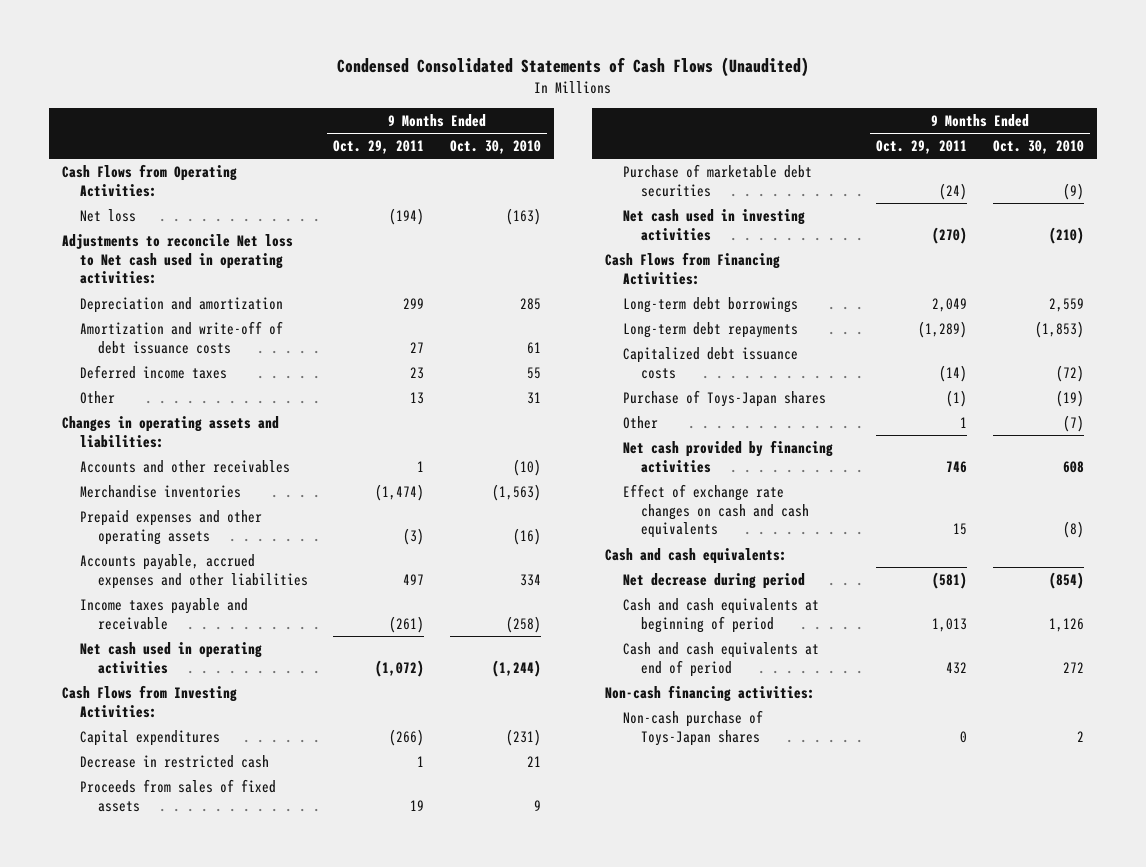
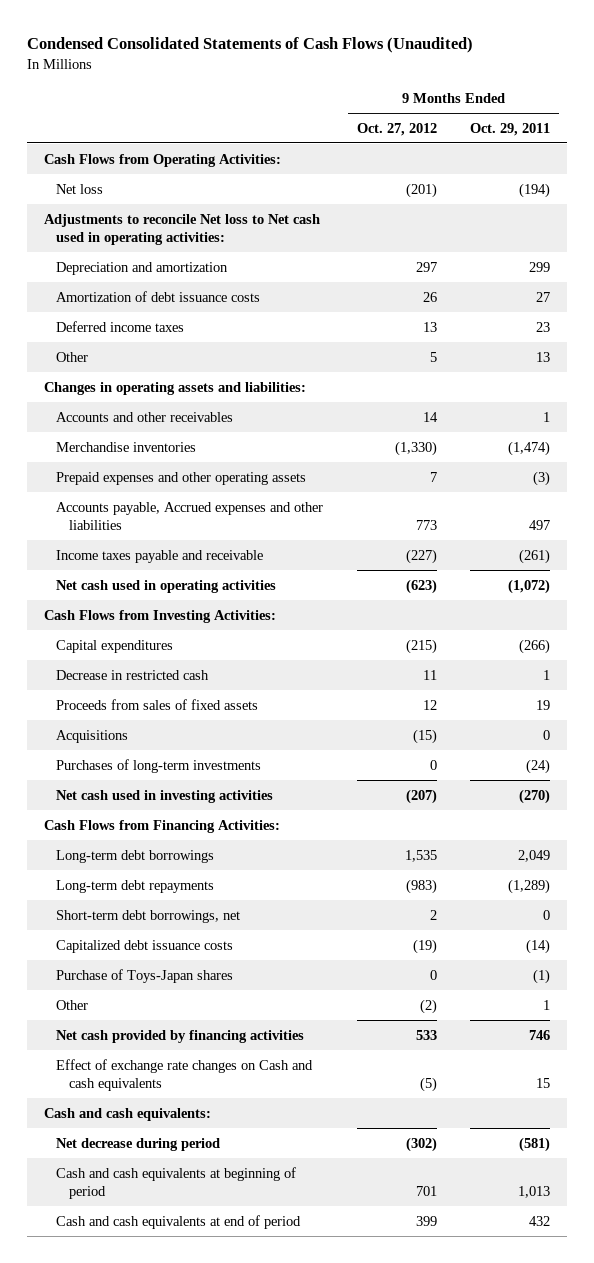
- | 9 Months Ended Oct. 29, 2011 | 9 Months Ended Oct. 30, 2010
+ | 9 Months Ended Oct. 27, 2012 | 9 Months Ended Oct. 29, 2011
- Amortization and write-off of debt issuance costs | 27 | 61
+ Amortization of debt issuance costs | 26 | 27
- Accounts payable, accrued expenses and other liabilities | 497 | 334
+ Accounts payable, Accrued expenses and other liabilities | 773 | 497
- Purchase of marketable debt securities | (24) | (9)
+ Acquisitions | (15) | 0
+ Purchases of long-term investments | 0 | (24)
+ Short-term debt borrowings, net | 2 | 0
- Effect of exchange rate changes on cash and cash equivalents | 15 | (8)
+ Effect of exchange rate changes on Cash and cash equivalents | (5) | 15
- Non-cash financing activities:
- Non-cash purchase of Toys-Japan shares | 0 | 2

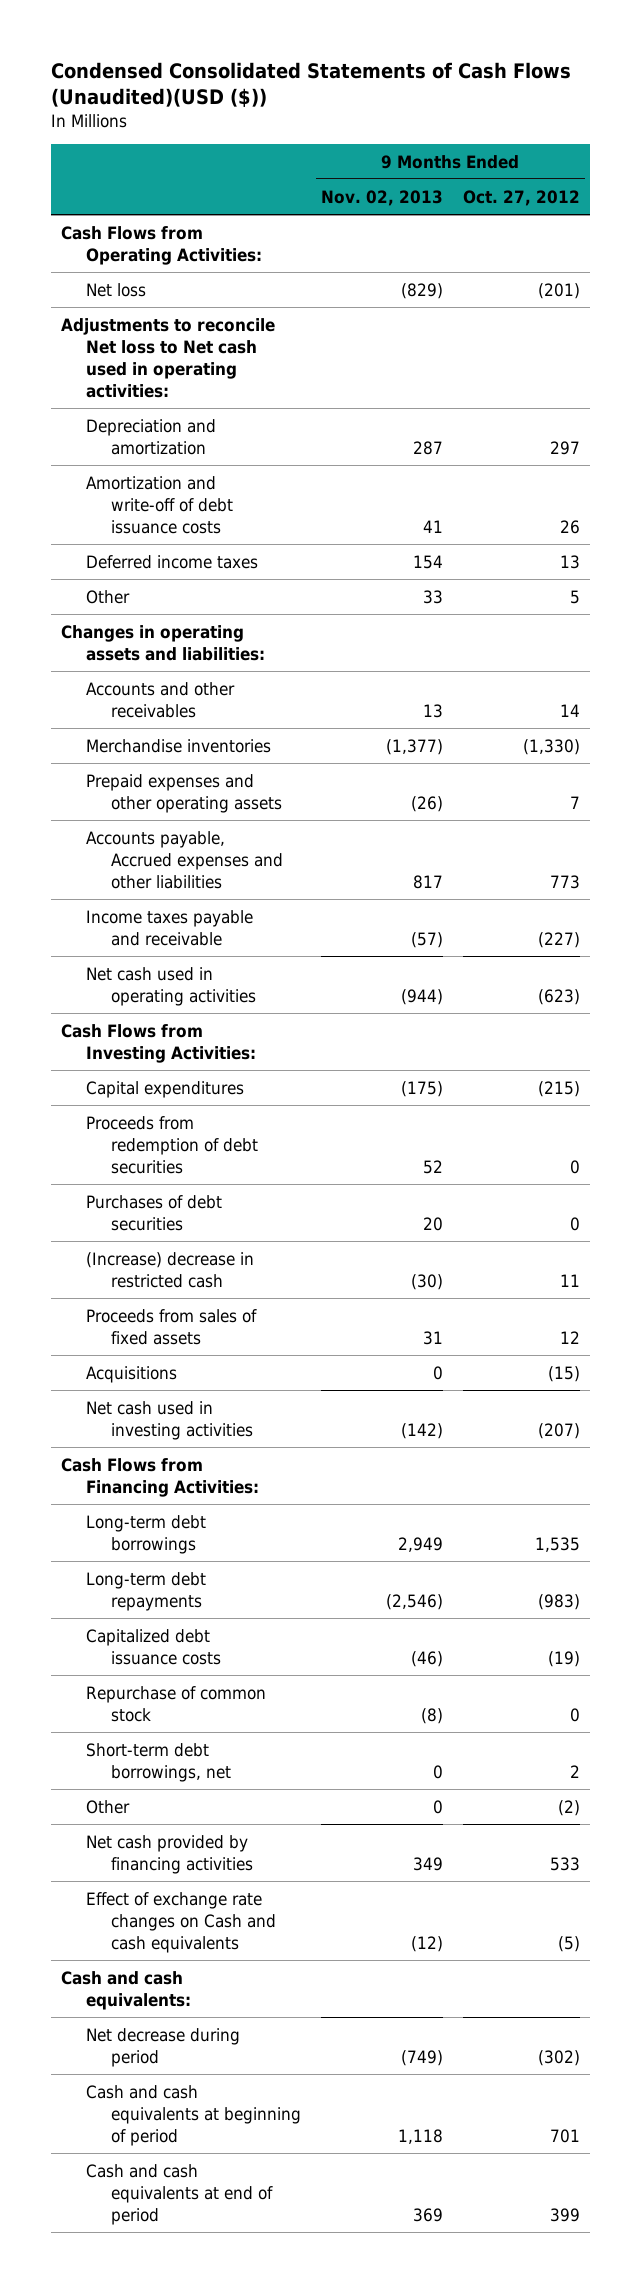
- Condensed Consolidated Statements of Cash Flows (Unaudited)
+ Condensed Consolidated Statements of Cash Flows (Unaudited)(USD ($))
- | 9 Months Ended Oct. 27, 2012 | 9 Months Ended Oct. 29, 2011
+ | 9 Months Ended Nov. 02, 2013 | 9 Months Ended Oct. 27, 2012
- Amortization of debt issuance costs | 26 | 27
+ Amortization and write-off of debt issuance costs | 41 | 26
- Decrease in restricted cash | 11 | 1
+ Proceeds from redemption of debt securities | 52 | 0
+ Purchases of debt securities | 20 | 0
+ (Increase) decrease in restricted cash | (30) | 11
- Purchases of long-term investments | 0 | (24)
- Purchase of Toys-Japan shares | 0 | (1)
+ Repurchase of common stock | (8) | 0
moved down: Short-term debt borrowings, net | 0 | 2

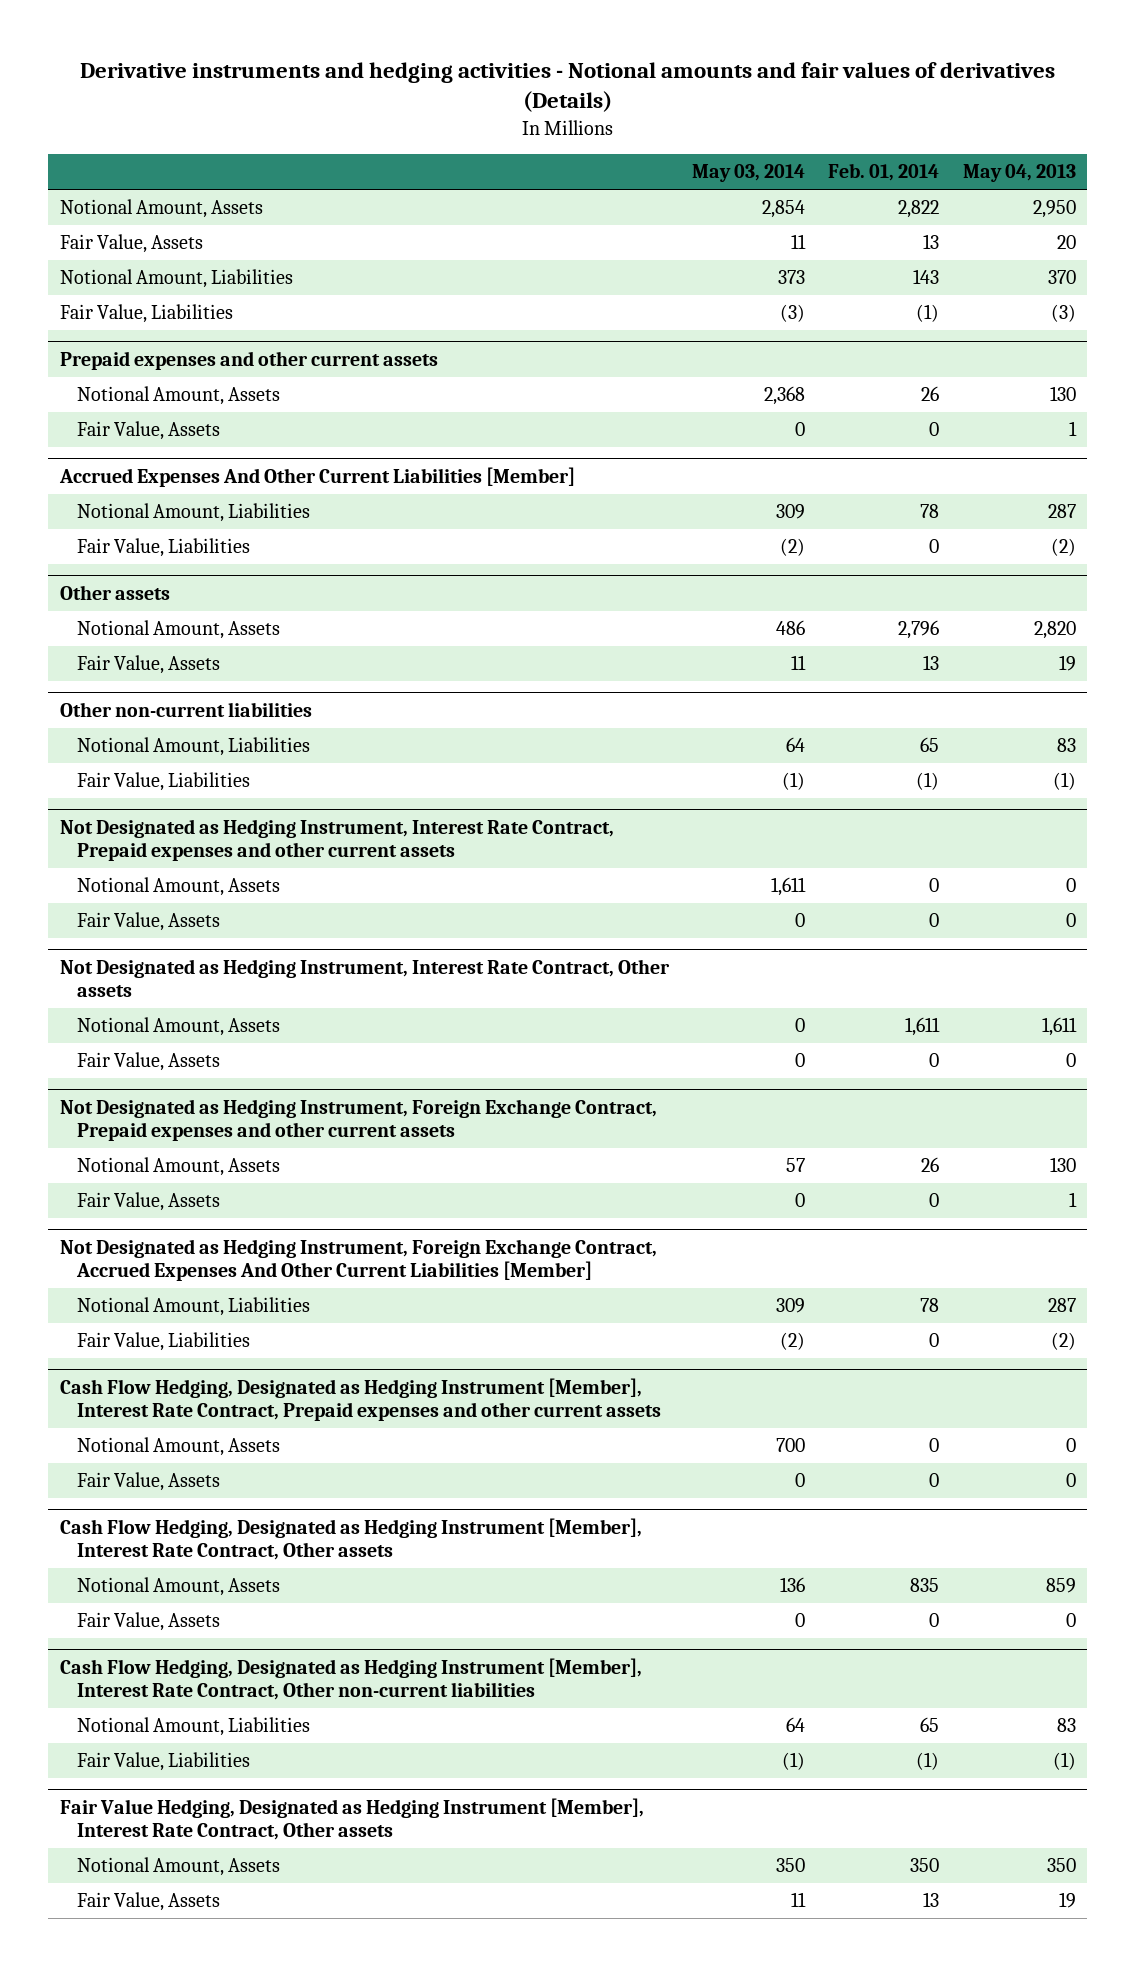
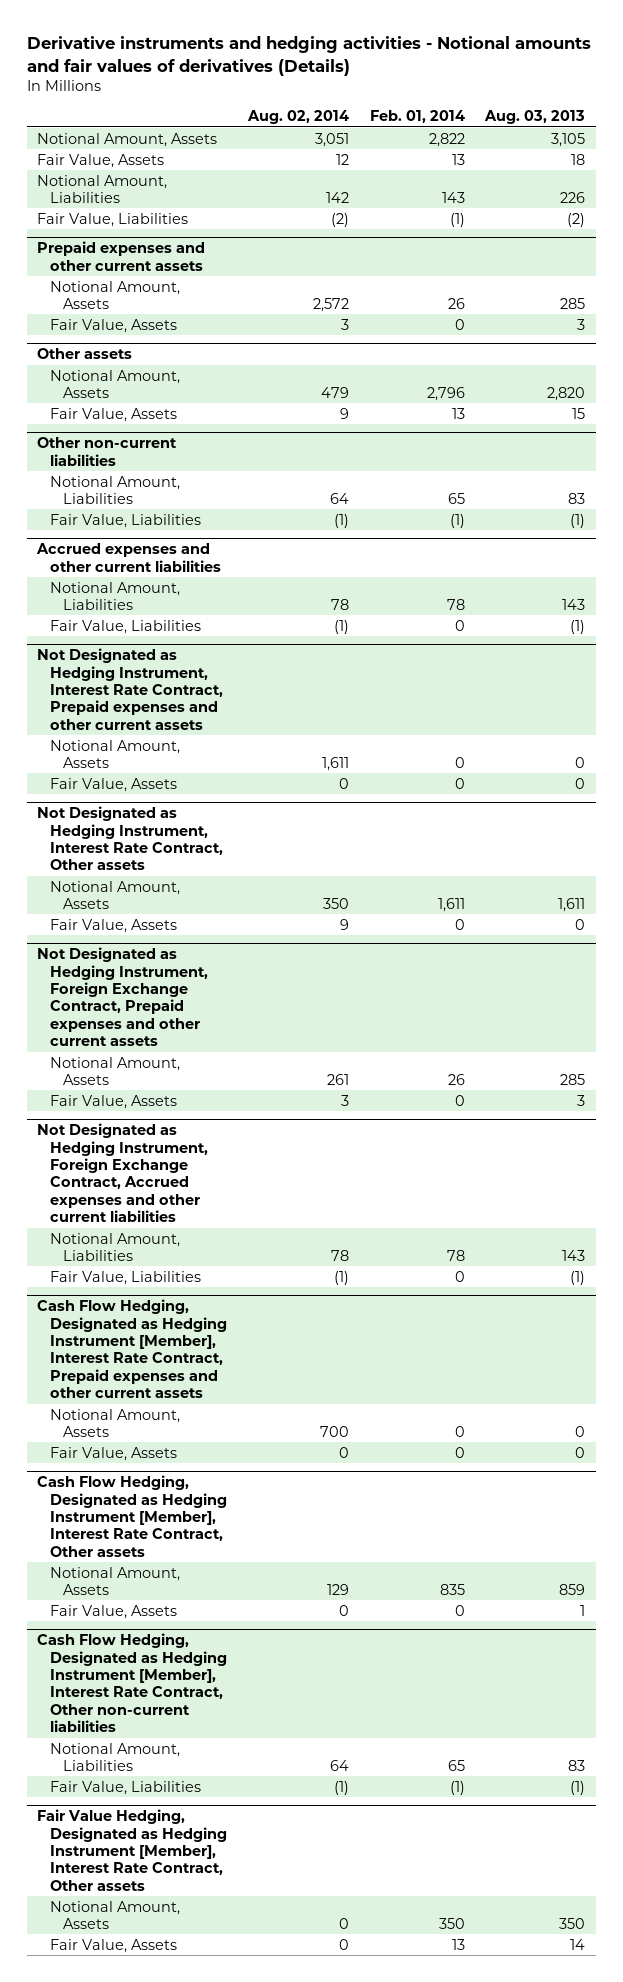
- | May 03, 2014 | Feb. 01, 2014 | May 04, 2013
+ | Aug. 02, 2014 | Feb. 01, 2014 | Aug. 03, 2013
- Accrued Expenses And Other Current Liabilities [Member]
- Notional Amount, Liabilities | 309 | 78 | 287
- Fair Value, Liabilities | (2) | 0 | (2)
+ Accrued expenses and other current liabilities
+ Notional Amount, Liabilities | 78 | 78 | 143
+ Fair Value, Liabilities | (1) | 0 | (1)
- Not Designated as Hedging Instrument, Foreign Exchange Contract, Accrued Expenses And Other Current Liabilities [Member]
+ Not Designated as Hedging Instrument, Foreign Exchange Contract, Accrued expenses and other current liabilities

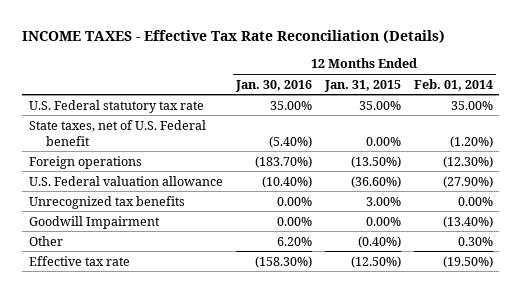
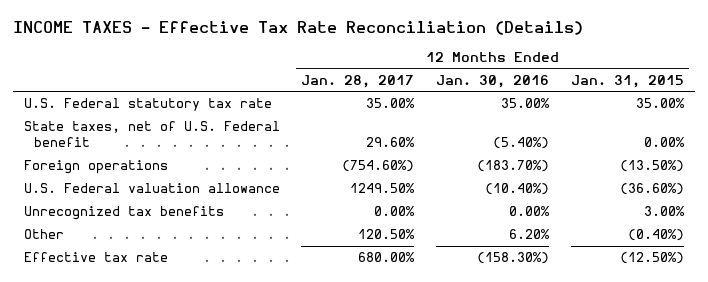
- | 12 Months Ended Jan. 30, 2016 | 12 Months Ended Jan. 31, 2015 | 12 Months Ended Feb. 01, 2014
+ | 12 Months Ended Jan. 28, 2017 | 12 Months Ended Jan. 30, 2016 | 12 Months Ended Jan. 31, 2015
- Goodwill Impairment | 0.00% | 0.00% | (13.40%)

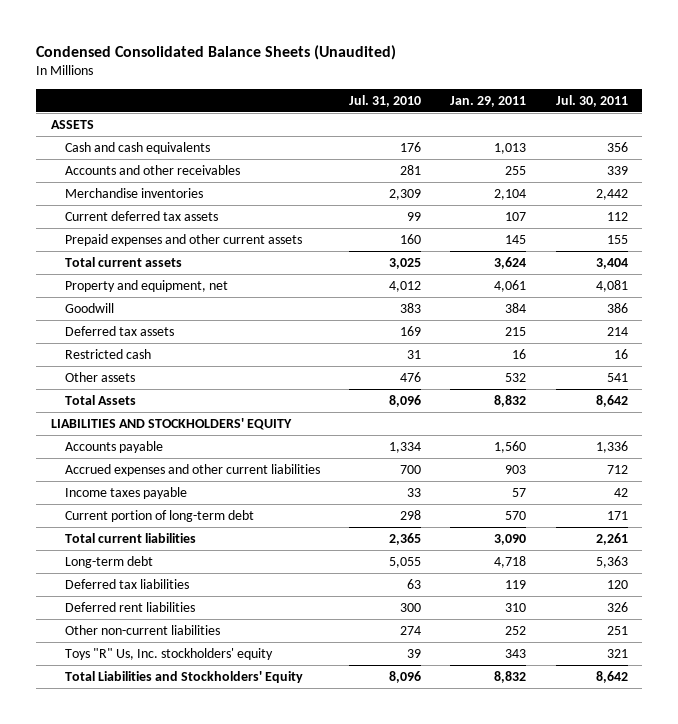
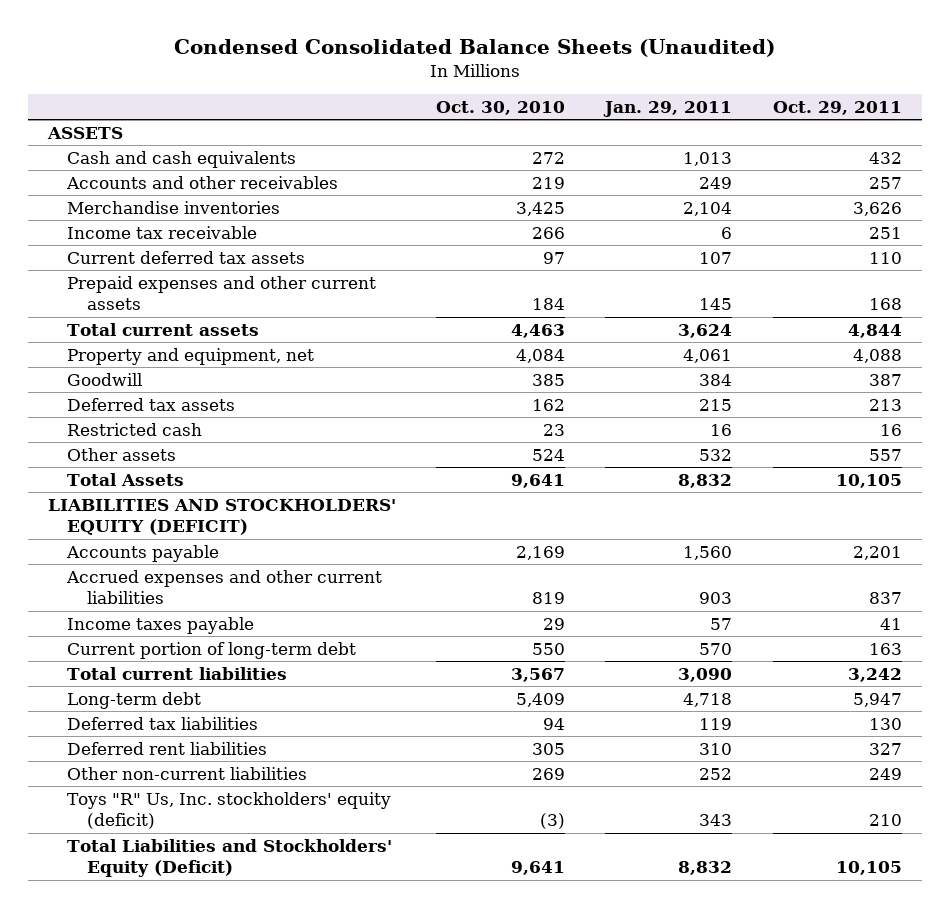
- | Jul. 31, 2010 | Jan. 29, 2011 | Jul. 30, 2011
+ | Oct. 30, 2010 | Jan. 29, 2011 | Oct. 29, 2011
- Accounts and other receivables | 281 | 255 | 339
+ Accounts and other receivables | 219 | 249 | 257
+ Income tax receivable | 266 | 6 | 251
- LIABILITIES AND STOCKHOLDERS' EQUITY
+ LIABILITIES AND STOCKHOLDERS' EQUITY (DEFICIT)
- Toys "R" Us, Inc. stockholders' equity | 39 | 343 | 321
- Total Liabilities and Stockholders' Equity | 8,096 | 8,832 | 8,642
+ Toys "R" Us, Inc. stockholders' equity (deficit) | (3) | 343 | 210
+ Total Liabilities and Stockholders' Equity (Deficit) | 9,641 | 8,832 | 10,105

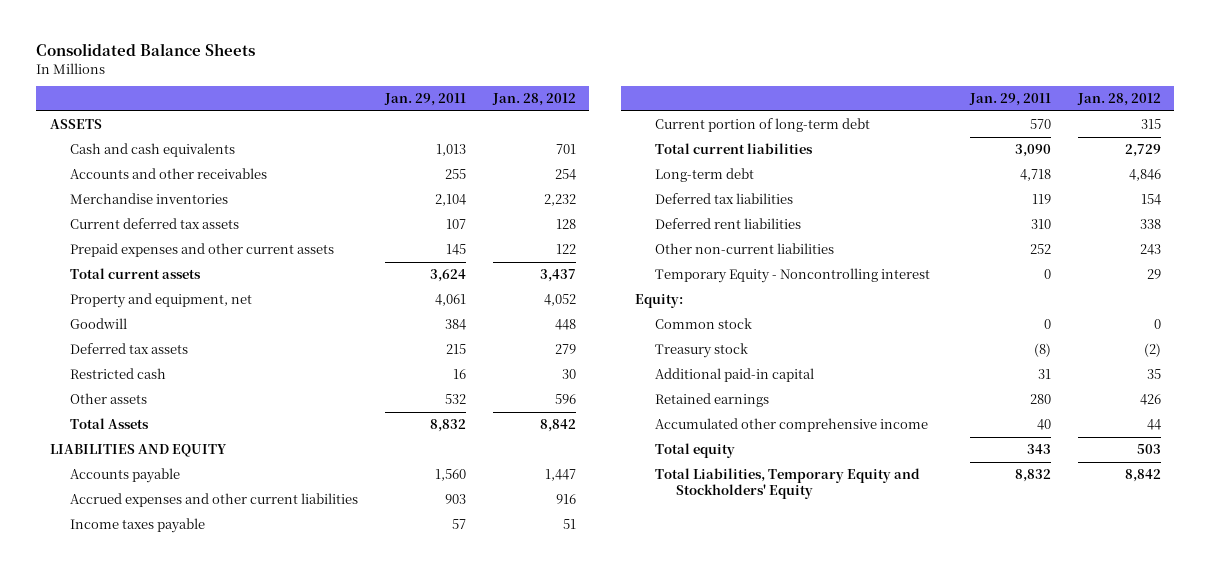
- Condensed Consolidated Balance Sheets (Unaudited)
+ Consolidated Balance Sheets
- | Oct. 30, 2010 | Jan. 29, 2011 | Oct. 29, 2011
+ | Jan. 29, 2011 | Jan. 28, 2012
- Accounts and other receivables | 219 | 249 | 257
+ Accounts and other receivables | 255 | 254
- Income tax receivable | 266 | 6 | 251
- LIABILITIES AND STOCKHOLDERS' EQUITY (DEFICIT)
+ LIABILITIES AND EQUITY
- Toys "R" Us, Inc. stockholders' equity (deficit) | (3) | 343 | 210
- Total Liabilities and Stockholders' Equity (Deficit) | 9,641 | 8,832 | 10,105
+ Temporary Equity - Noncontrolling interest | 0 | 29
+ Equity:
+ Common stock | 0 | 0
+ Treasury stock | (8) | (2)
+ Additional paid-in capital | 31 | 35
+ Retained earnings | 280 | 426
+ Accumulated other comprehensive income | 40 | 44
+ Total equity | 343 | 503
+ Total Liabilities, Temporary Equity and Stockholders' Equity | 8,832 | 8,842

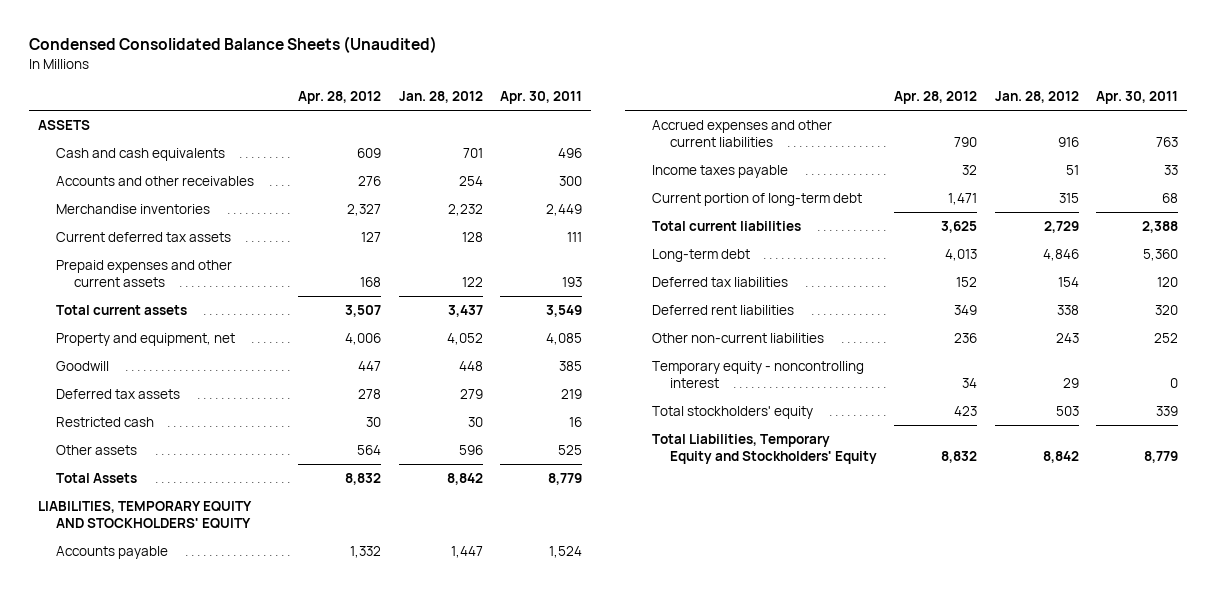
- Consolidated Balance Sheets
+ Condensed Consolidated Balance Sheets (Unaudited)
- | Jan. 29, 2011 | Jan. 28, 2012
+ | Apr. 28, 2012 | Jan. 28, 2012 | Apr. 30, 2011
- LIABILITIES AND EQUITY
+ LIABILITIES, TEMPORARY EQUITY AND STOCKHOLDERS' EQUITY
- Temporary Equity - Noncontrolling interest | 0 | 29
- Equity:
- Common stock | 0 | 0
- Treasury stock | (8) | (2)
- Additional paid-in capital | 31 | 35
- Retained earnings | 280 | 426
- Accumulated other comprehensive income | 40 | 44
- Total equity | 343 | 503
+ Temporary equity - noncontrolling interest | 34 | 29 | 0
+ Total stockholders' equity | 423 | 503 | 339

